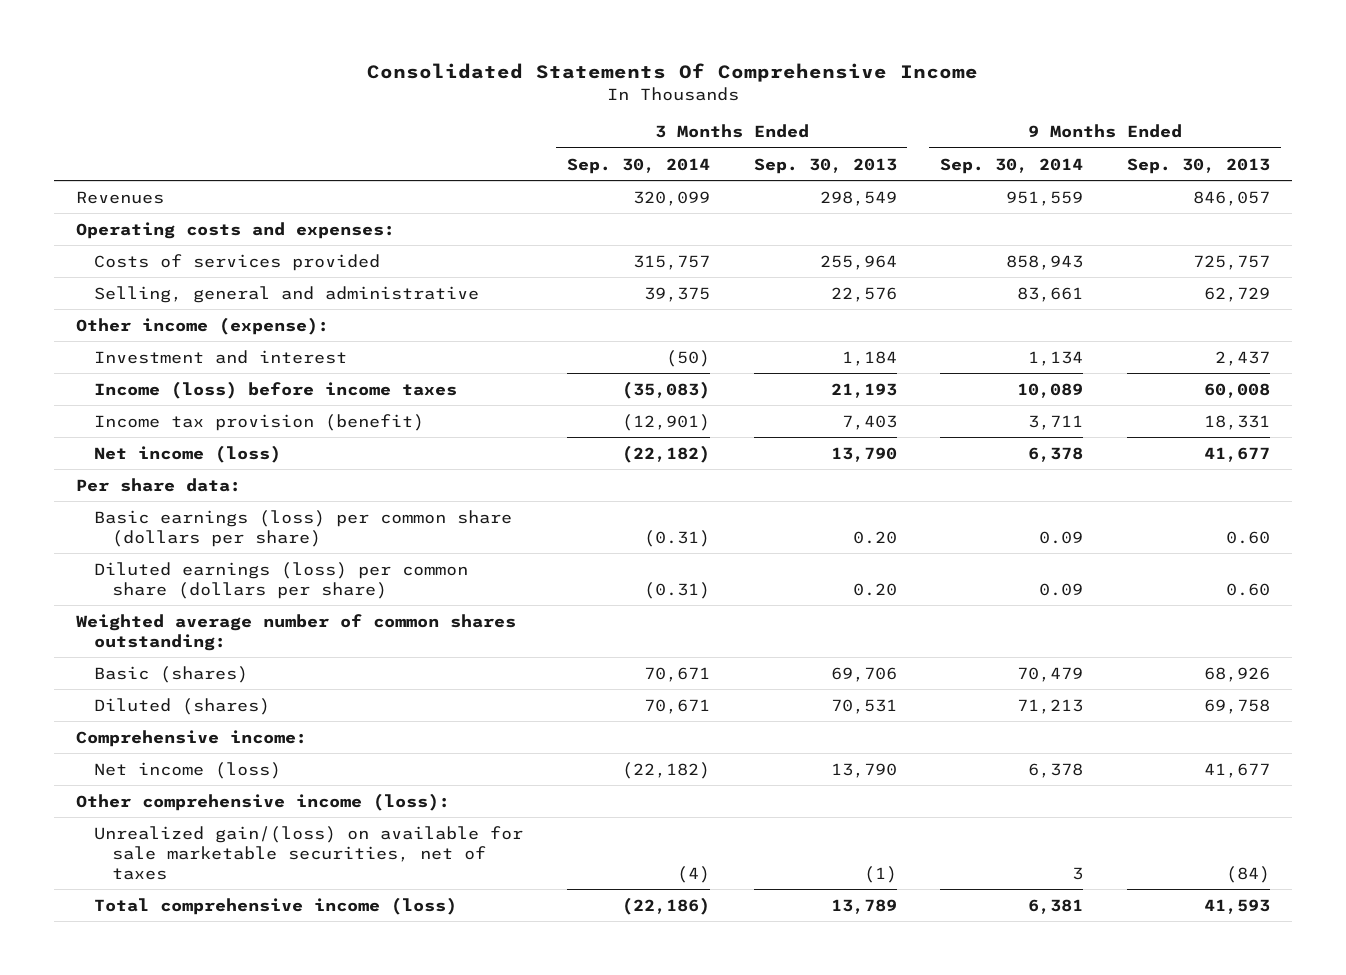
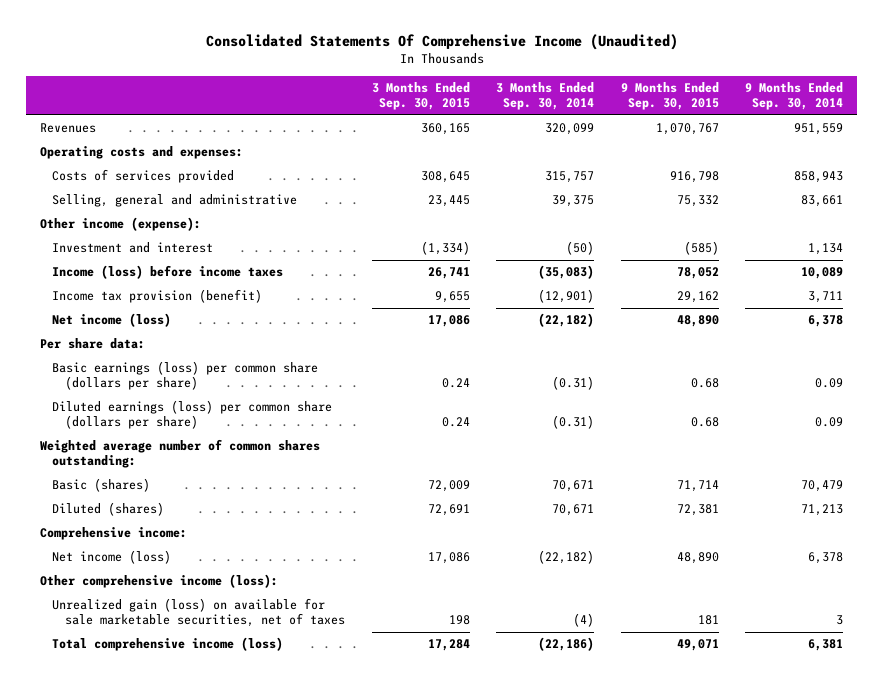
- Consolidated Statements Of Comprehensive Income
+ Consolidated Statements Of Comprehensive Income (Unaudited)
- | 3 Months Ended Sep. 30, 2014 | 3 Months Ended Sep. 30, 2013 | 9 Months Ended Sep. 30, 2014 | 9 Months Ended Sep. 30, 2013
+ | 3 Months Ended Sep. 30, 2015 | 3 Months Ended Sep. 30, 2014 | 9 Months Ended Sep. 30, 2015 | 9 Months Ended Sep. 30, 2014
- Unrealized gain/(loss) on available for sale marketable securities, net of taxes | (4) | (1) | 3 | (84)
+ Unrealized gain (loss) on available for sale marketable securities, net of taxes | 198 | (4) | 181 | 3

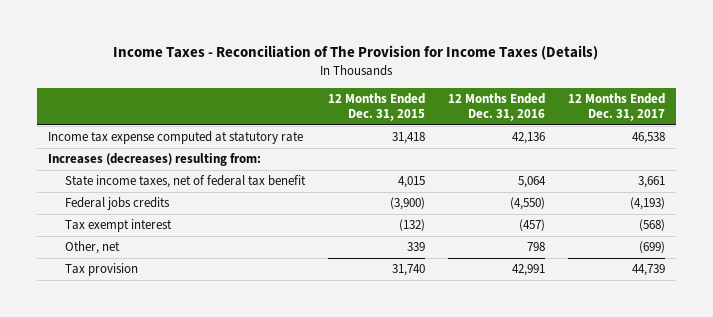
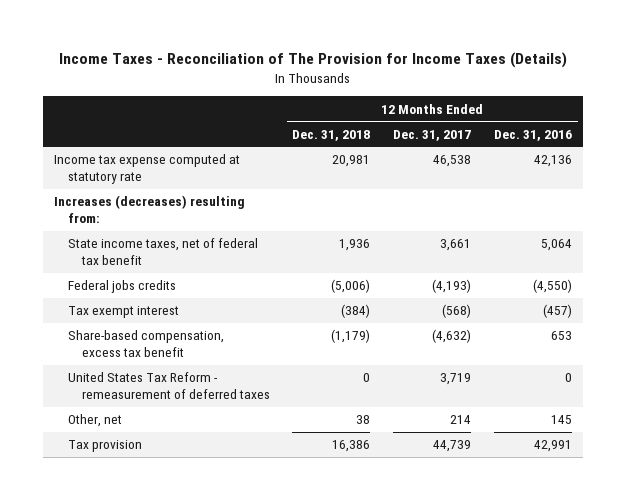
- | 12 Months Ended Dec. 31, 2015 | 12 Months Ended Dec. 31, 2016 | 12 Months Ended Dec. 31, 2017
+ | 12 Months Ended Dec. 31, 2018 | 12 Months Ended Dec. 31, 2017 | 12 Months Ended Dec. 31, 2016
- Other, net | 339 | 798 | (699)
+ Share-based compensation, excess tax benefit | (1,179) | (4,632) | 653
+ United States Tax Reform - remeasurement of deferred taxes | 0 | 3,719 | 0
+ Other, net | 38 | 214 | 145

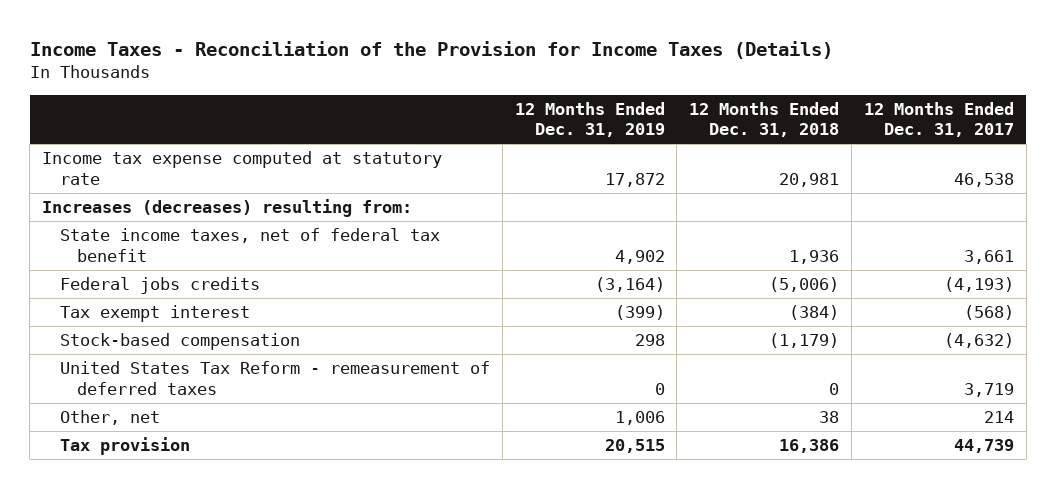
- Income Taxes - Reconciliation of The Provision for Income Taxes (Details)
+ Income Taxes - Reconciliation of the Provision for Income Taxes (Details)
- | 12 Months Ended Dec. 31, 2018 | 12 Months Ended Dec. 31, 2017 | 12 Months Ended Dec. 31, 2016
+ | 12 Months Ended Dec. 31, 2019 | 12 Months Ended Dec. 31, 2018 | 12 Months Ended Dec. 31, 2017
- Share-based compensation, excess tax benefit | (1,179) | (4,632) | 653
+ Stock-based compensation | 298 | (1,179) | (4,632)

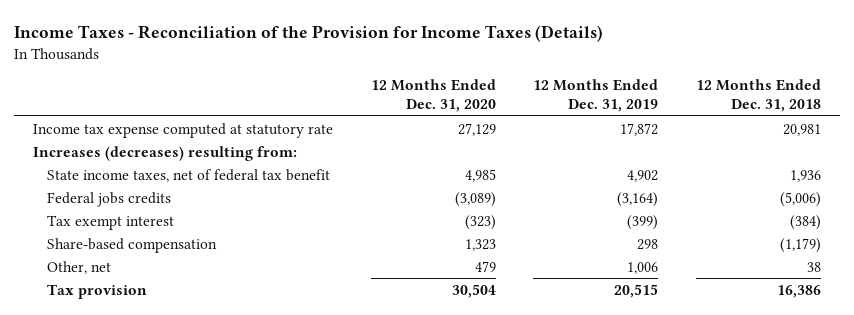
- | 12 Months Ended Dec. 31, 2019 | 12 Months Ended Dec. 31, 2018 | 12 Months Ended Dec. 31, 2017
+ | 12 Months Ended Dec. 31, 2020 | 12 Months Ended Dec. 31, 2019 | 12 Months Ended Dec. 31, 2018
- Stock-based compensation | 298 | (1,179) | (4,632)
- United States Tax Reform - remeasurement of deferred taxes | 0 | 0 | 3,719
+ Share-based compensation | 1,323 | 298 | (1,179)

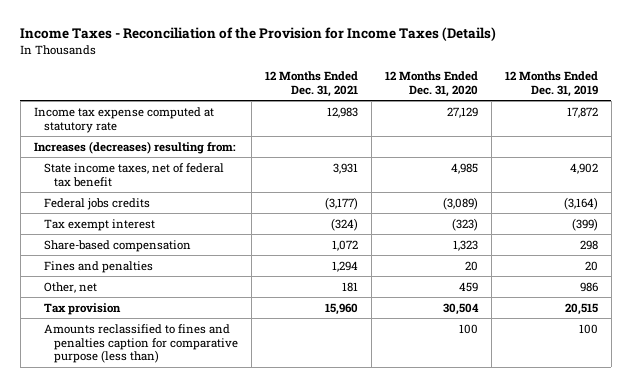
- | 12 Months Ended Dec. 31, 2020 | 12 Months Ended Dec. 31, 2019 | 12 Months Ended Dec. 31, 2018
+ | 12 Months Ended Dec. 31, 2021 | 12 Months Ended Dec. 31, 2020 | 12 Months Ended Dec. 31, 2019
- Other, net | 479 | 1,006 | 38
+ Fines and penalties | 1,294 | 20 | 20
+ Other, net | 181 | 459 | 986
+ Amounts reclassified to fines and penalties caption for comparative purpose (less than) | | 100 | 100

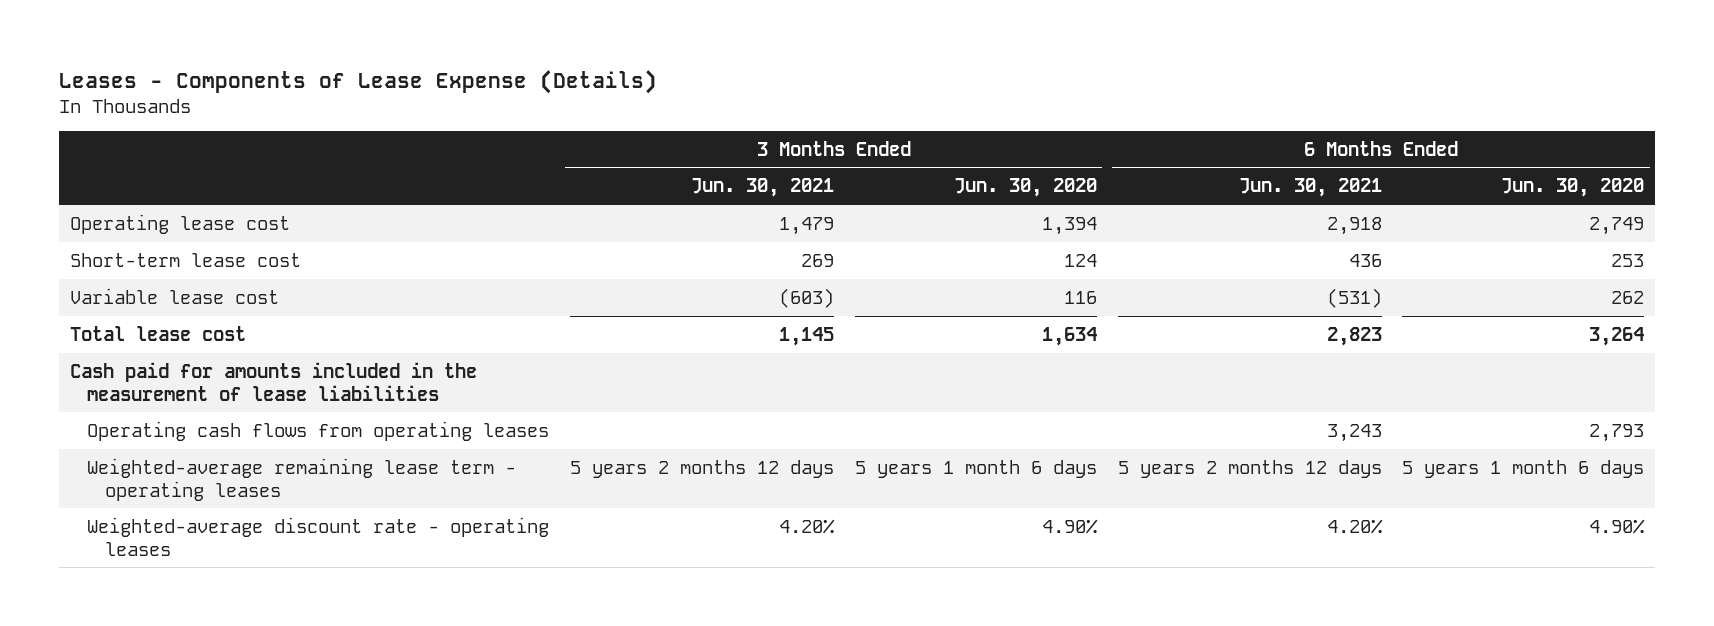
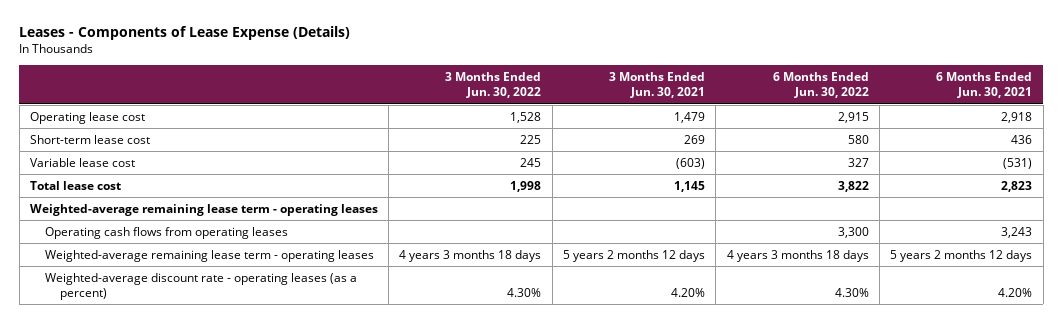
- | 3 Months Ended Jun. 30, 2021 | 3 Months Ended Jun. 30, 2020 | 6 Months Ended Jun. 30, 2021 | 6 Months Ended Jun. 30, 2020
+ | 3 Months Ended Jun. 30, 2022 | 3 Months Ended Jun. 30, 2021 | 6 Months Ended Jun. 30, 2022 | 6 Months Ended Jun. 30, 2021
- Cash paid for amounts included in the measurement of lease liabilities
+ Weighted-average remaining lease term - operating leases
- Weighted-average discount rate - operating leases | 4.20% | 4.90% | 4.20% | 4.90%
+ Weighted-average discount rate - operating leases (as a percent) | 4.30% | 4.20% | 4.30% | 4.20%

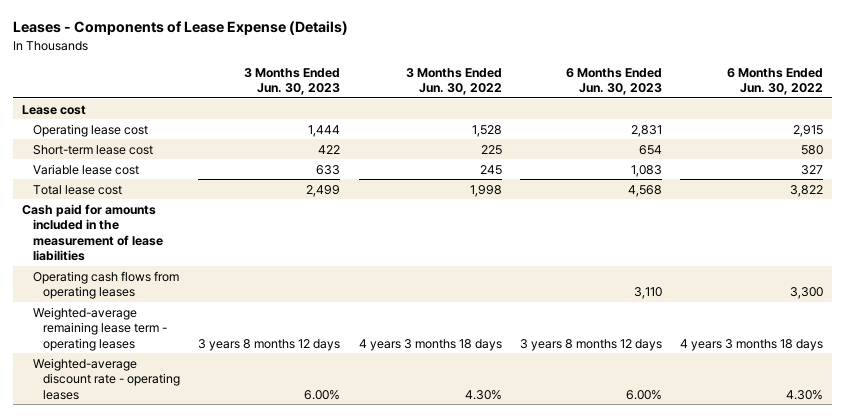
- | 3 Months Ended Jun. 30, 2022 | 3 Months Ended Jun. 30, 2021 | 6 Months Ended Jun. 30, 2022 | 6 Months Ended Jun. 30, 2021
+ | 3 Months Ended Jun. 30, 2023 | 3 Months Ended Jun. 30, 2022 | 6 Months Ended Jun. 30, 2023 | 6 Months Ended Jun. 30, 2022
+ Lease cost
- Weighted-average remaining lease term - operating leases
+ Cash paid for amounts included in the measurement of lease liabilities
- Weighted-average discount rate - operating leases (as a percent) | 4.30% | 4.20% | 4.30% | 4.20%
+ Weighted-average discount rate - operating leases | 6.00% | 4.30% | 6.00% | 4.30%

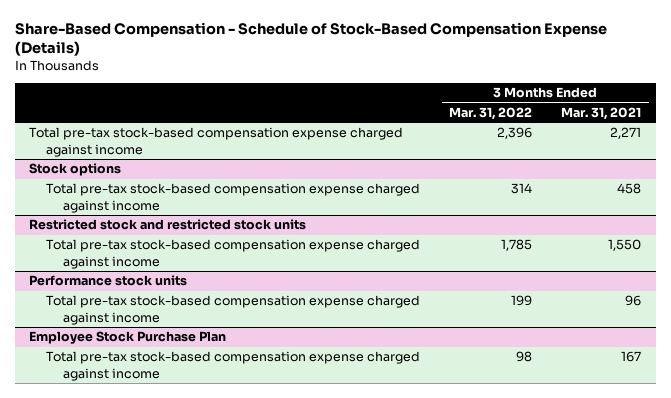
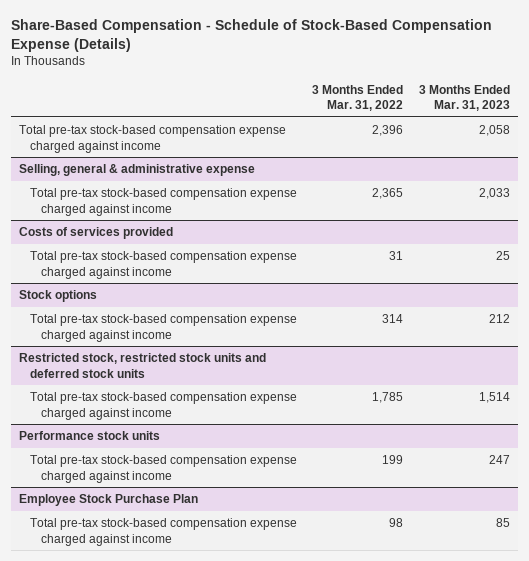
- | 3 Months Ended Mar. 31, 2022 | 3 Months Ended Mar. 31, 2021
+ | 3 Months Ended Mar. 31, 2022 | 3 Months Ended Mar. 31, 2023
+ Selling, general & administrative expense
+ Total pre-tax stock-based compensation expense charged against income | 2,365 | 2,033
+ Costs of services provided
+ Total pre-tax stock-based compensation expense charged against income | 31 | 25
- Restricted stock and restricted stock units
+ Restricted stock, restricted stock units and deferred stock units

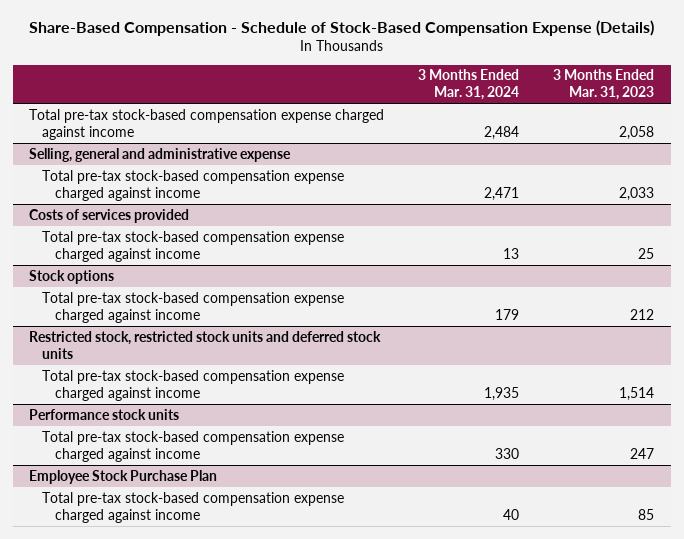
- | 3 Months Ended Mar. 31, 2022 | 3 Months Ended Mar. 31, 2023
+ | 3 Months Ended Mar. 31, 2024 | 3 Months Ended Mar. 31, 2023
- Selling, general & administrative expense
+ Selling, general and administrative expense

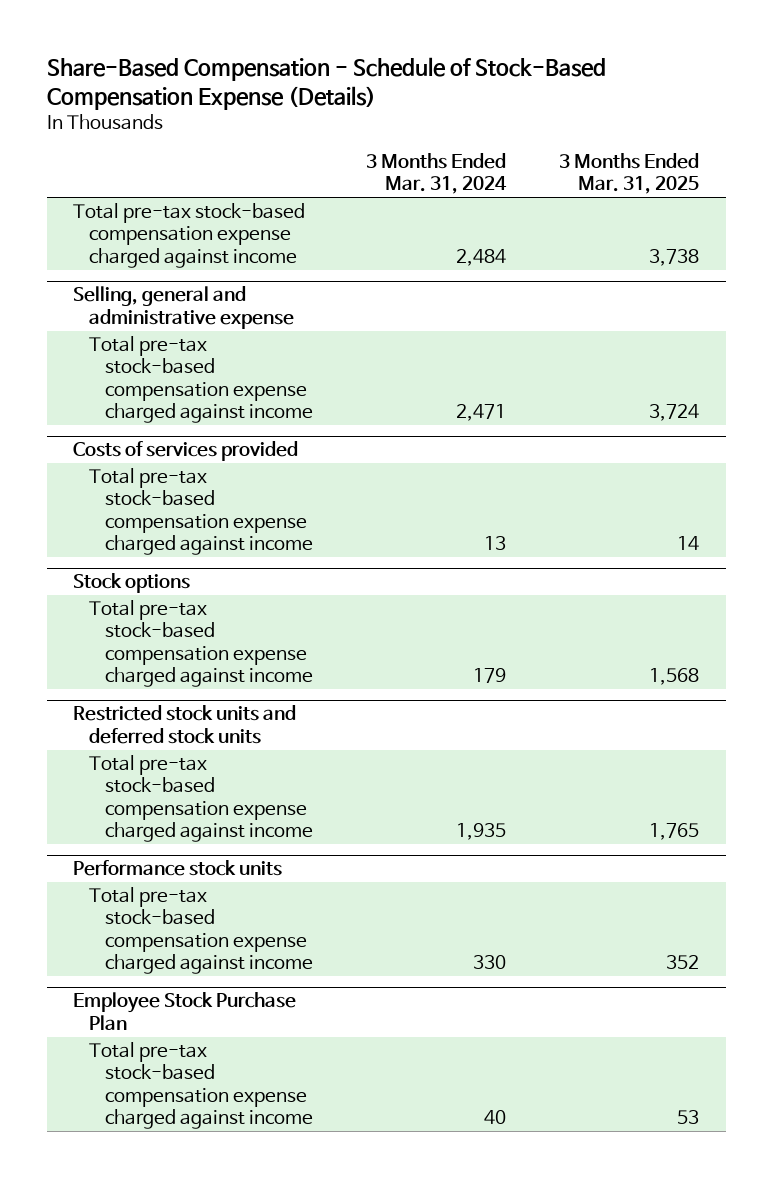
- | 3 Months Ended Mar. 31, 2024 | 3 Months Ended Mar. 31, 2023
+ | 3 Months Ended Mar. 31, 2024 | 3 Months Ended Mar. 31, 2025
- Restricted stock, restricted stock units and deferred stock units
+ Restricted stock units and deferred stock units

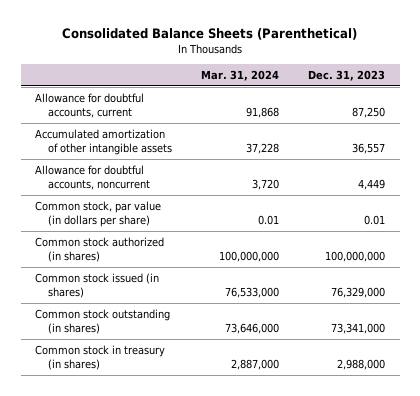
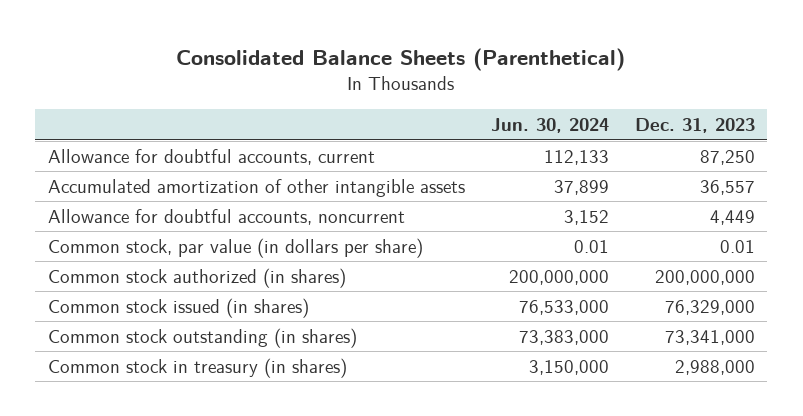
- | Mar. 31, 2024 | Dec. 31, 2023
+ | Jun. 30, 2024 | Dec. 31, 2023
- Common stock authorized (in shares) | 100,000,000 | 100,000,000
+ Common stock authorized (in shares) | 200,000,000 | 200,000,000

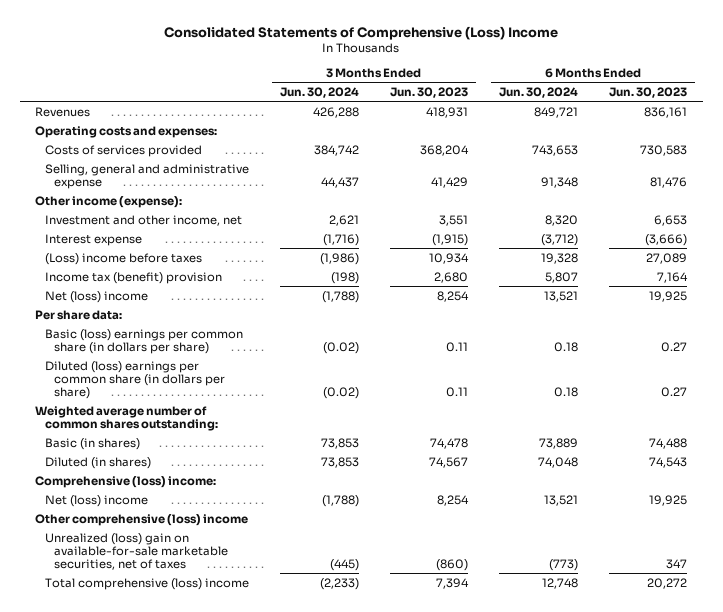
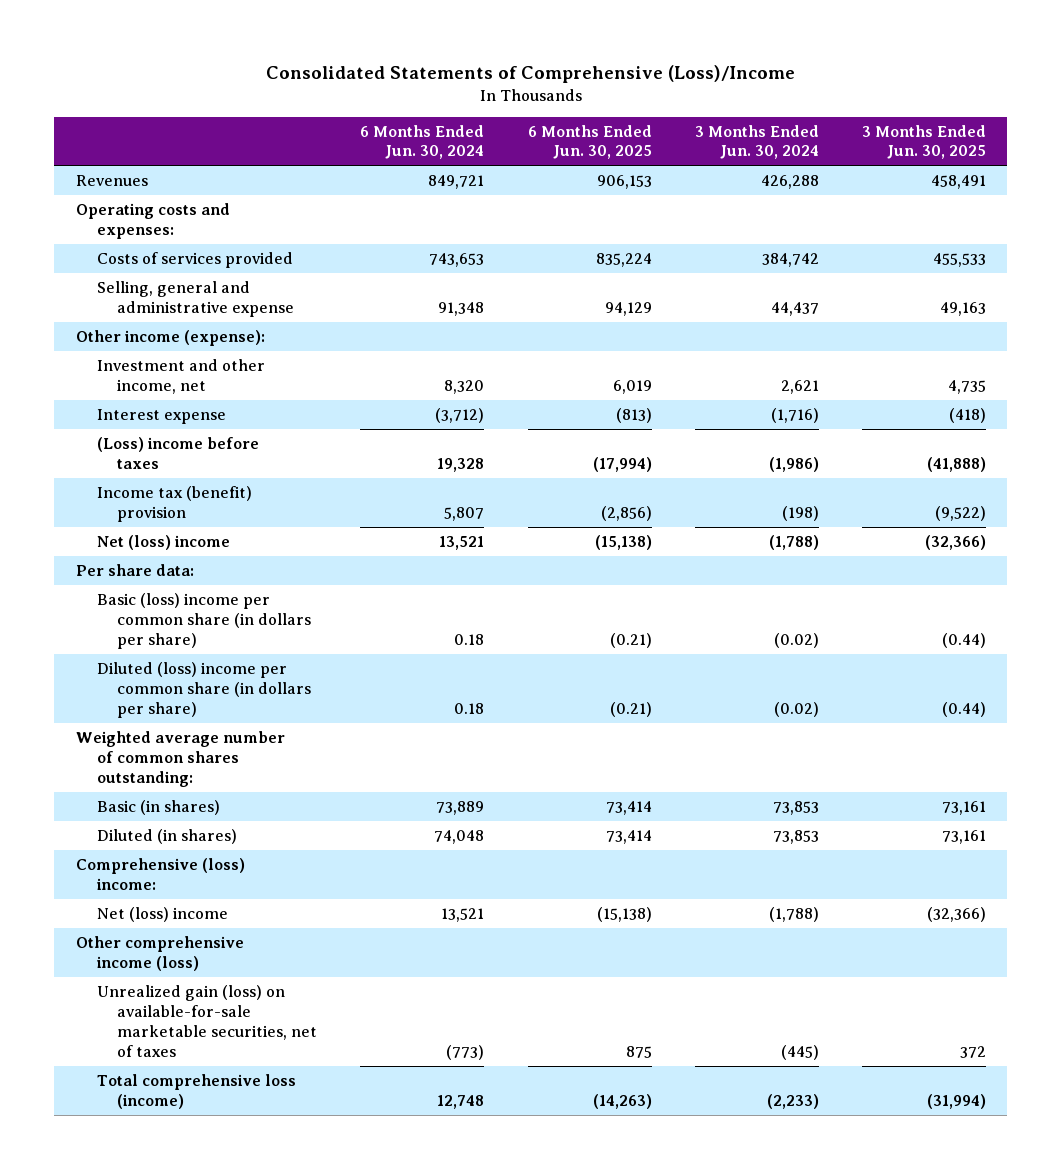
- Consolidated Statements of Comprehensive (Loss) Income
+ Consolidated Statements of Comprehensive (Loss)/Income
- | 3 Months Ended Jun. 30, 2024 | 3 Months Ended Jun. 30, 2023 | 6 Months Ended Jun. 30, 2024 | 6 Months Ended Jun. 30, 2023
+ | 6 Months Ended Jun. 30, 2024 | 6 Months Ended Jun. 30, 2025 | 3 Months Ended Jun. 30, 2024 | 3 Months Ended Jun. 30, 2025
- Basic (loss) earnings per common share (in dollars per share) | (0.02) | 0.11 | 0.18 | 0.27
- Diluted (loss) earnings per common share (in dollars per share) | (0.02) | 0.11 | 0.18 | 0.27
+ Basic (loss) income per common share (in dollars per share) | 0.18 | (0.21) | (0.02) | (0.44)
+ Diluted (loss) income per common share (in dollars per share) | 0.18 | (0.21) | (0.02) | (0.44)
- Other comprehensive (loss) income
- Unrealized (loss) gain on available-for-sale marketable securities, net of taxes | (445) | (860) | (773) | 347
- Total comprehensive (loss) income | (2,233) | 7,394 | 12,748 | 20,272
+ Other comprehensive income (loss)
+ Unrealized gain (loss) on available-for-sale marketable securities, net of taxes | (773) | 875 | (445) | 372
+ Total comprehensive loss (income) | 12,748 | (14,263) | (2,233) | (31,994)

